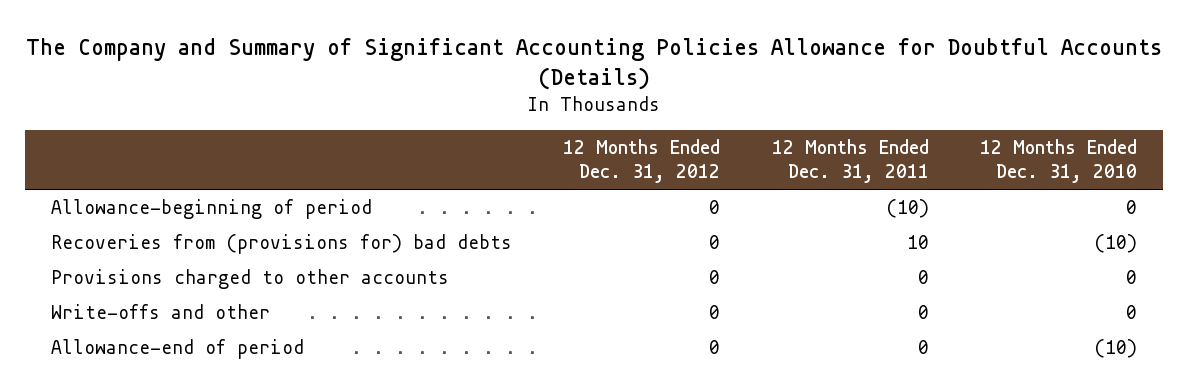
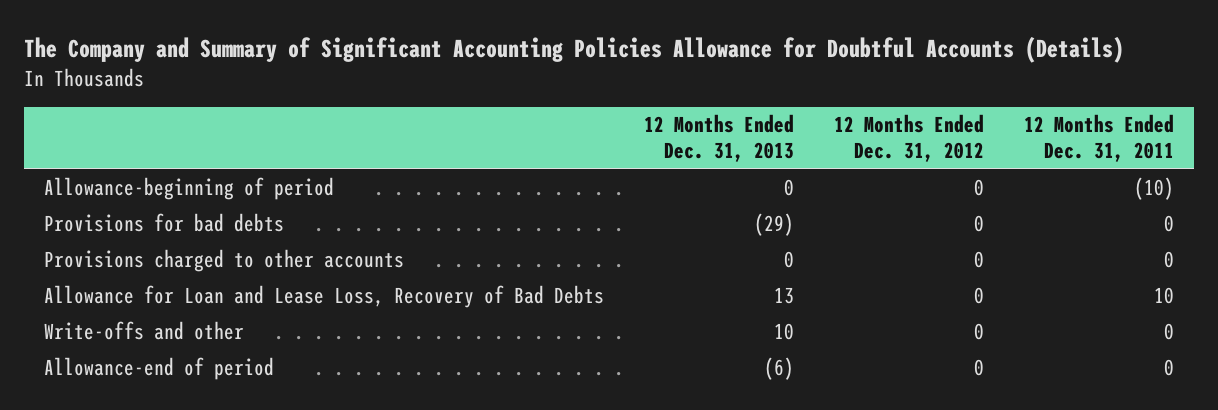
- | 12 Months Ended Dec. 31, 2012 | 12 Months Ended Dec. 31, 2011 | 12 Months Ended Dec. 31, 2010
+ | 12 Months Ended Dec. 31, 2013 | 12 Months Ended Dec. 31, 2012 | 12 Months Ended Dec. 31, 2011
- Recoveries from (provisions for) bad debts | 0 | 10 | (10)
+ Provisions for bad debts | (29) | 0 | 0
+ Allowance for Loan and Lease Loss, Recovery of Bad Debts | 13 | 0 | 10

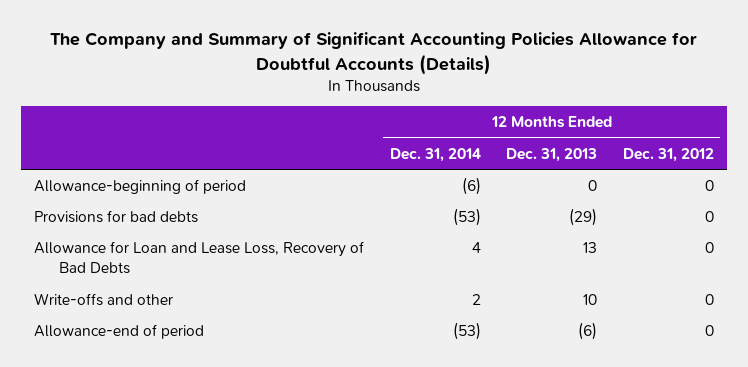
- | 12 Months Ended Dec. 31, 2013 | 12 Months Ended Dec. 31, 2012 | 12 Months Ended Dec. 31, 2011
+ | 12 Months Ended Dec. 31, 2014 | 12 Months Ended Dec. 31, 2013 | 12 Months Ended Dec. 31, 2012
- Provisions charged to other accounts | 0 | 0 | 0

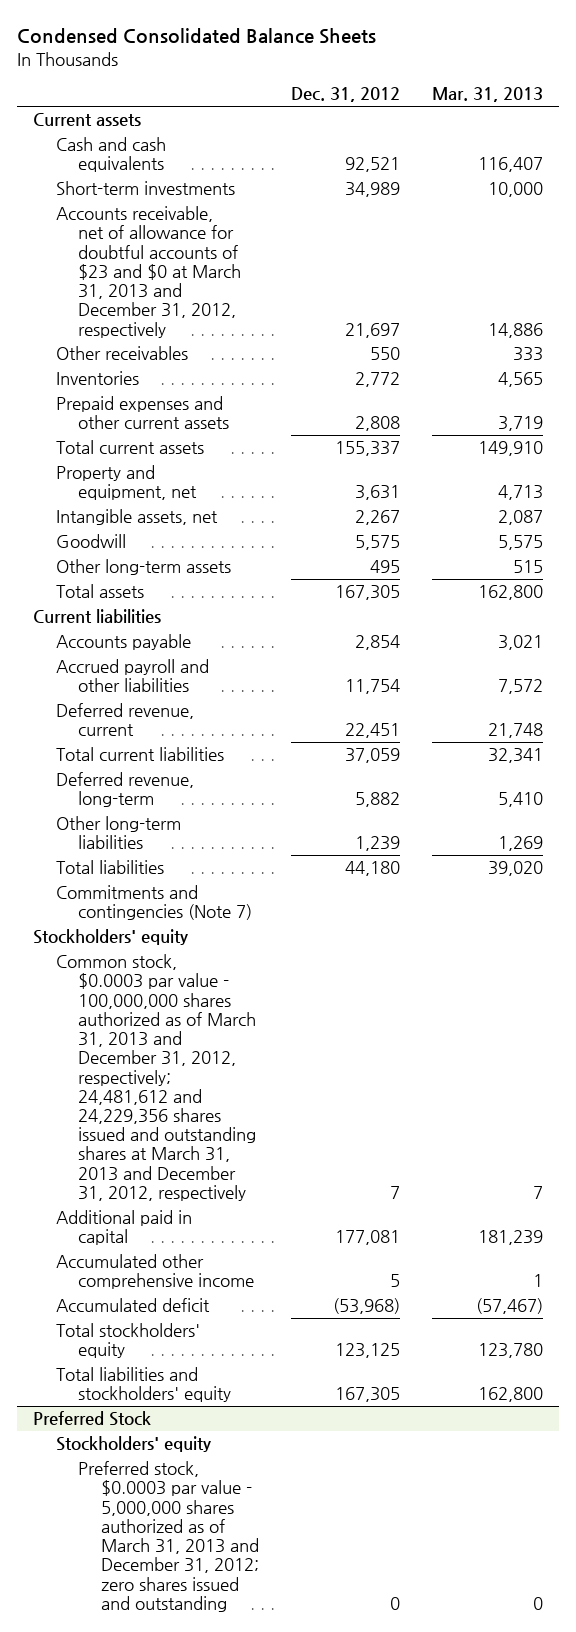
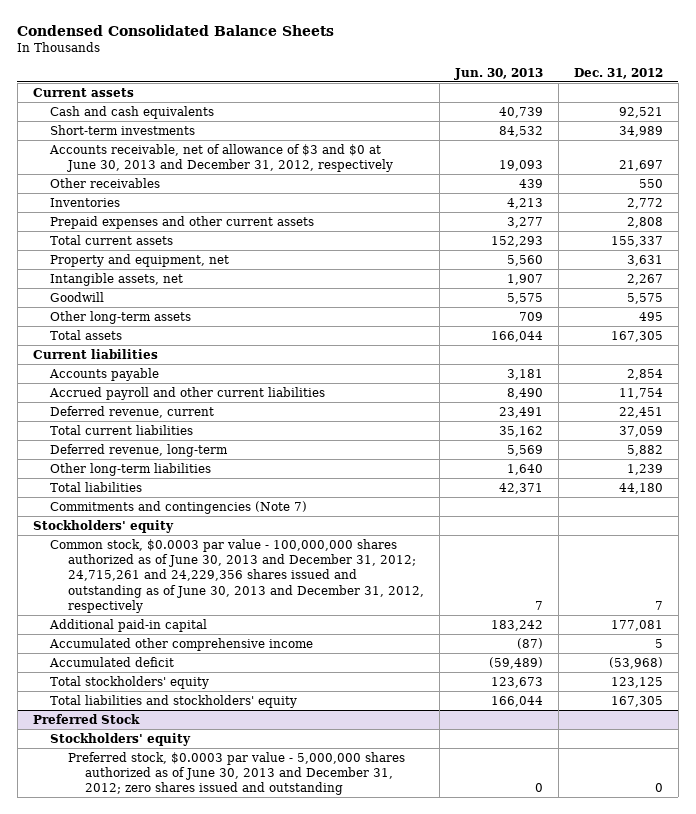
- | Dec. 31, 2012 | Mar. 31, 2013
+ | Jun. 30, 2013 | Dec. 31, 2012
- Accounts receivable, net of allowance for doubtful accounts of $23 and $0 at March 31, 2013 and December 31, 2012, respectively | 21,697 | 14,886
+ Accounts receivable, net of allowance of $3 and $0 at June 30, 2013 and December 31, 2012, respectively | 19,093 | 21,697
- Accrued payroll and other liabilities | 11,754 | 7,572
+ Accrued payroll and other current liabilities | 8,490 | 11,754
- Common stock, $0.0003 par value - 100,000,000 shares authorized as of March 31, 2013 and December 31, 2012, respectively; 24,481,612 and 24,229,356 shares issued and outstanding shares at March 31, 2013 and December 31, 2012, respectively | 7 | 7
- Additional paid in capital | 177,081 | 181,239
+ Common stock, $0.0003 par value - 100,000,000 shares authorized as of June 30, 2013 and December 31, 2012; 24,715,261 and 24,229,356 shares issued and outstanding as of June 30, 2013 and December 31, 2012, respectively | 7 | 7
+ Additional paid-in capital | 183,242 | 177,081
@ Preferred Stock
- Preferred stock, $0.0003 par value - 5,000,000 shares authorized as of March 31, 2013 and December 31, 2012; zero shares issued and outstanding | 0 | 0
+ Preferred stock, $0.0003 par value - 5,000,000 shares authorized as of June 30, 2013 and December 31, 2012; zero shares issued and outstanding | 0 | 0

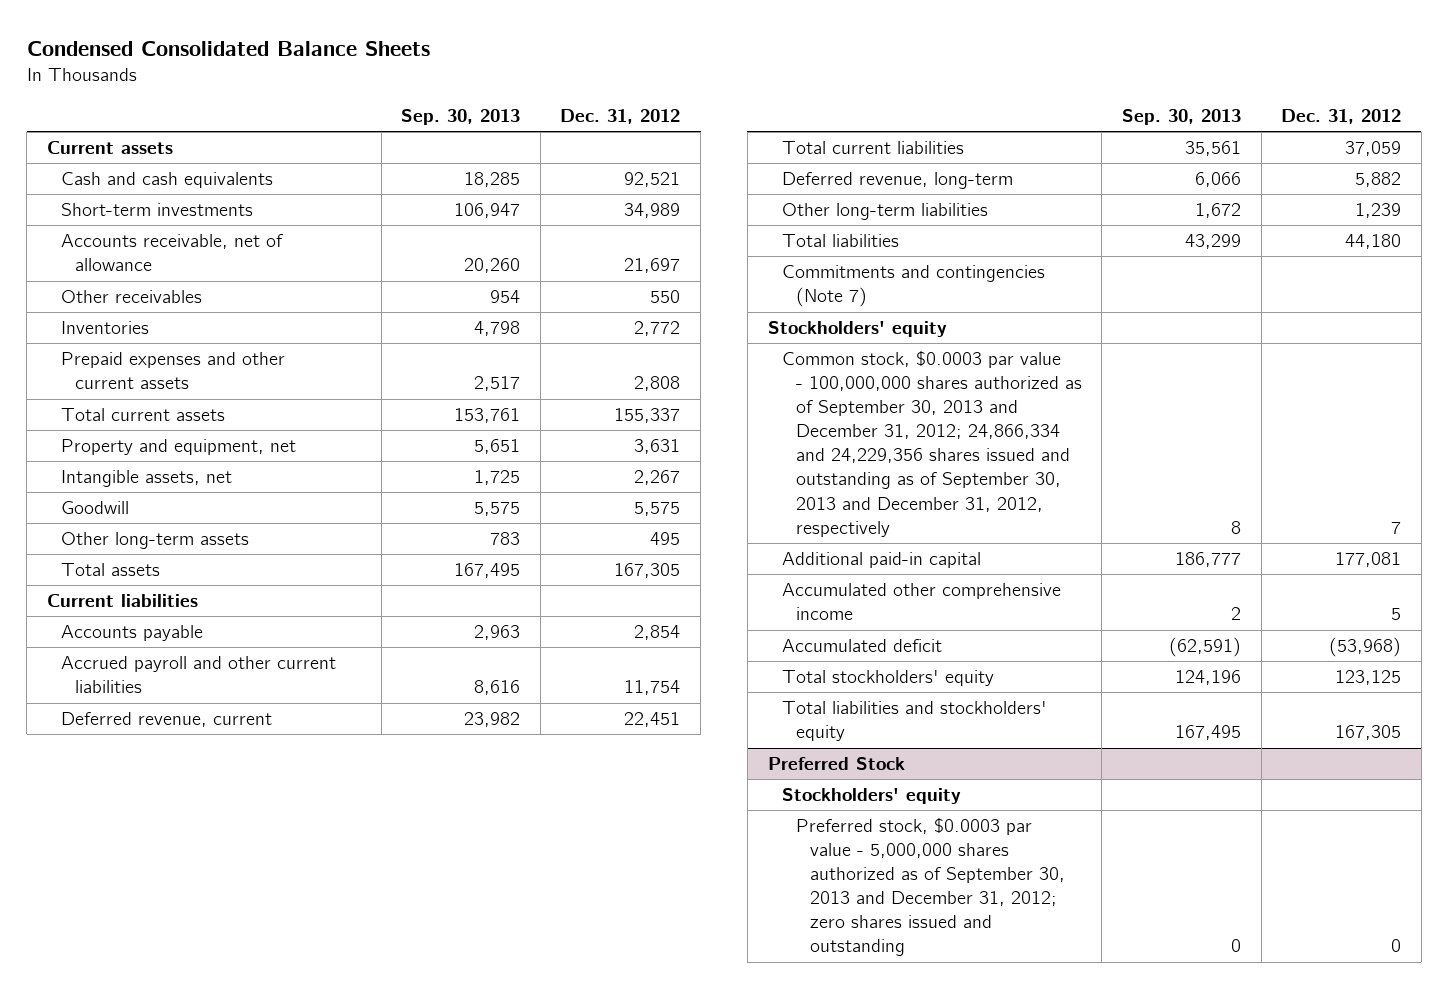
- | Jun. 30, 2013 | Dec. 31, 2012
+ | Sep. 30, 2013 | Dec. 31, 2012
- Accounts receivable, net of allowance of $3 and $0 at June 30, 2013 and December 31, 2012, respectively | 19,093 | 21,697
+ Accounts receivable, net of allowance | 20,260 | 21,697
- Common stock, $0.0003 par value - 100,000,000 shares authorized as of June 30, 2013 and December 31, 2012; 24,715,261 and 24,229,356 shares issued and outstanding as of June 30, 2013 and December 31, 2012, respectively | 7 | 7
+ Common stock, $0.0003 par value - 100,000,000 shares authorized as of September 30, 2013 and December 31, 2012; 24,866,334 and 24,229,356 shares issued and outstanding as of September 30, 2013 and December 31, 2012, respectively | 8 | 7
@ Preferred Stock
- Preferred stock, $0.0003 par value - 5,000,000 shares authorized as of June 30, 2013 and December 31, 2012; zero shares issued and outstanding | 0 | 0
+ Preferred stock, $0.0003 par value - 5,000,000 shares authorized as of September 30, 2013 and December 31, 2012; zero shares issued and outstanding | 0 | 0

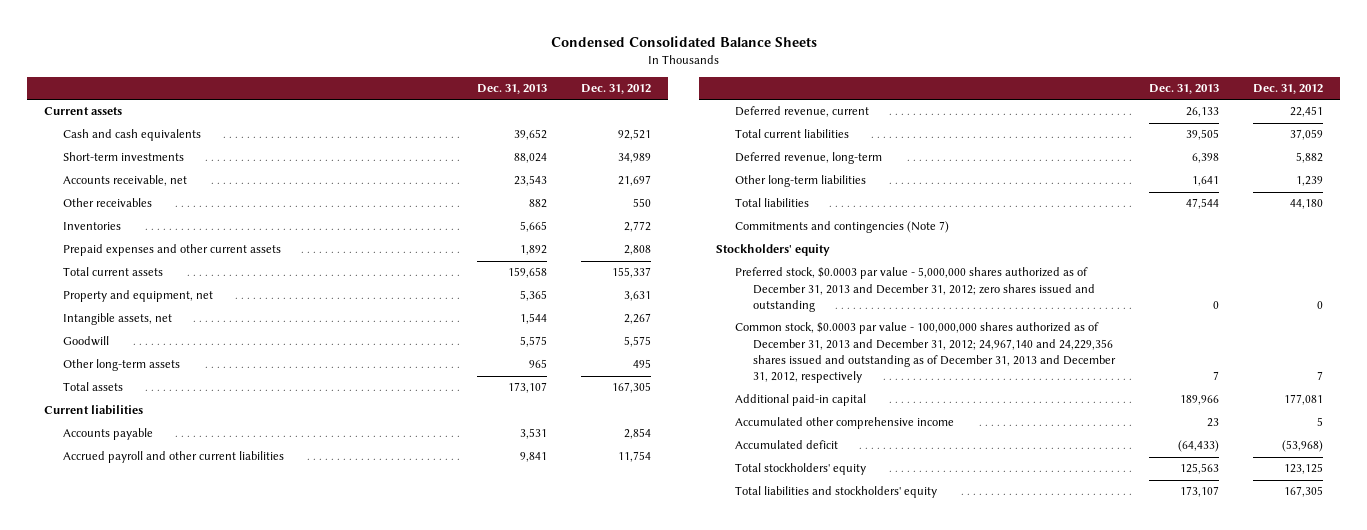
- | Sep. 30, 2013 | Dec. 31, 2012
+ | Dec. 31, 2013 | Dec. 31, 2012
- Accounts receivable, net of allowance | 20,260 | 21,697
+ Accounts receivable, net | 23,543 | 21,697
- Common stock, $0.0003 par value - 100,000,000 shares authorized as of September 30, 2013 and December 31, 2012; 24,866,334 and 24,229,356 shares issued and outstanding as of September 30, 2013 and December 31, 2012, respectively | 8 | 7
+ Preferred stock, $0.0003 par value - 5,000,000 shares authorized as of December 31, 2013 and December 31, 2012; zero shares issued and outstanding | 0 | 0
+ Common stock, $0.0003 par value - 100,000,000 shares authorized as of December 31, 2013 and December 31, 2012; 24,967,140 and 24,229,356 shares issued and outstanding as of December 31, 2013 and December 31, 2012, respectively | 7 | 7
- Preferred Stock
- Stockholders' equity
- Preferred stock, $0.0003 par value - 5,000,000 shares authorized as of September 30, 2013 and December 31, 2012; zero shares issued and outstanding | 0 | 0

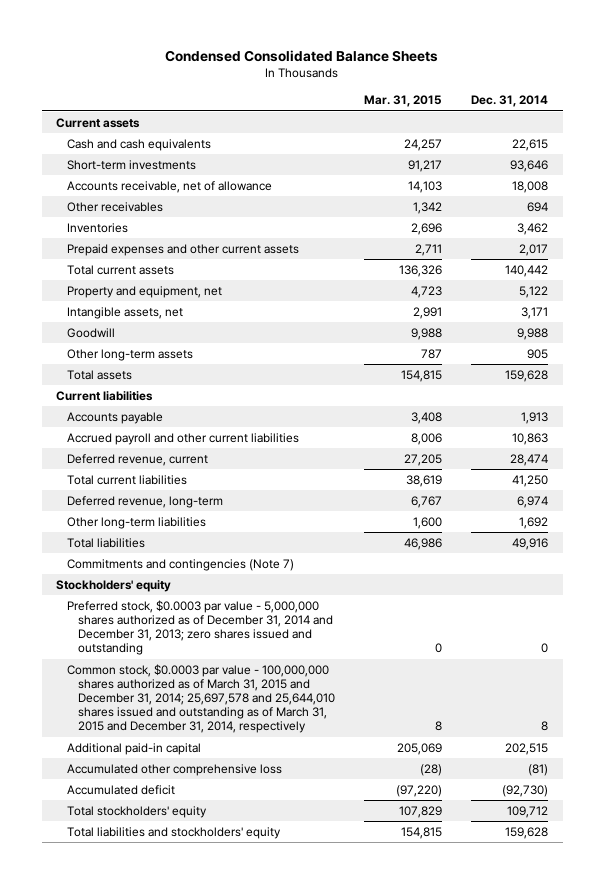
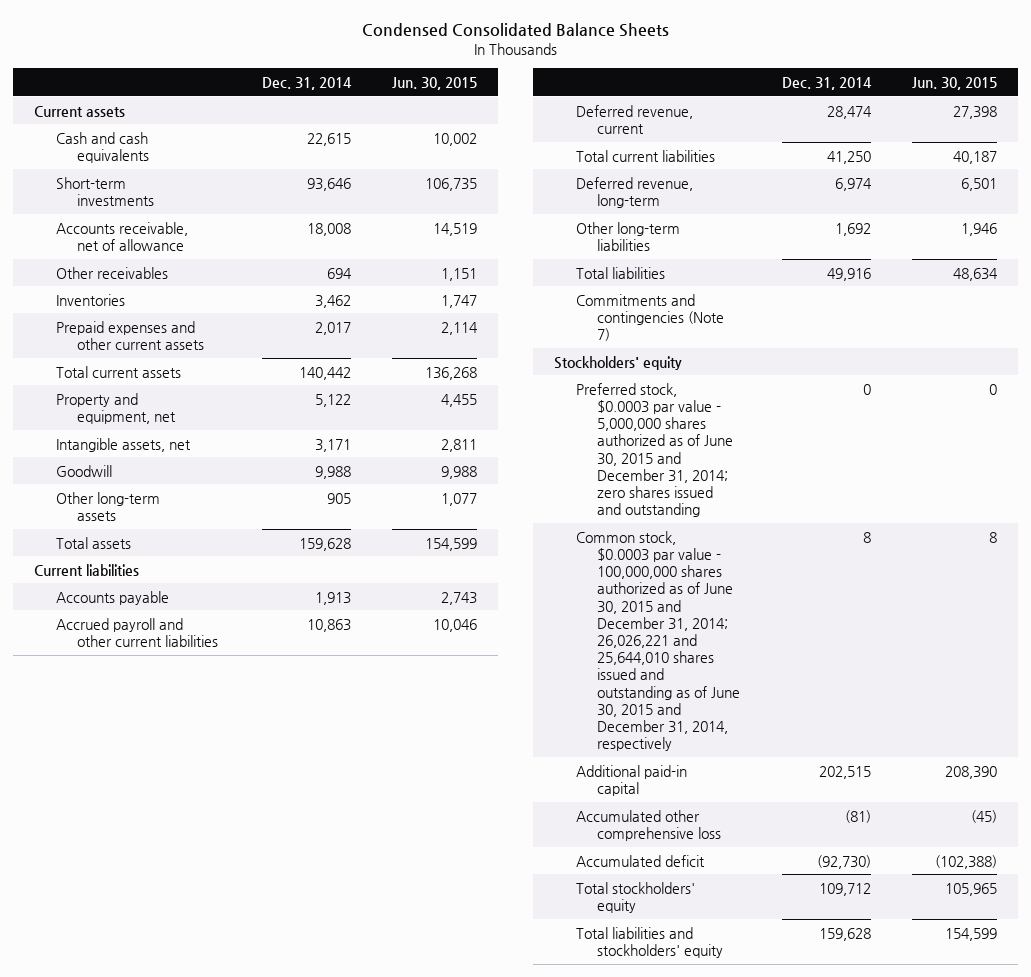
- | Mar. 31, 2015 | Dec. 31, 2014
+ | Dec. 31, 2014 | Jun. 30, 2015
- Preferred stock, $0.0003 par value - 5,000,000 shares authorized as of December 31, 2014 and December 31, 2013; zero shares issued and outstanding | 0 | 0
- Common stock, $0.0003 par value - 100,000,000 shares authorized as of March 31, 2015 and December 31, 2014; 25,697,578 and 25,644,010 shares issued and outstanding as of March 31, 2015 and December 31, 2014, respectively | 8 | 8
+ Preferred stock, $0.0003 par value - 5,000,000 shares authorized as of June 30, 2015 and December 31, 2014; zero shares issued and outstanding | 0 | 0
+ Common stock, $0.0003 par value - 100,000,000 shares authorized as of June 30, 2015 and December 31, 2014; 26,026,221 and 25,644,010 shares issued and outstanding as of June 30, 2015 and December 31, 2014, respectively | 8 | 8

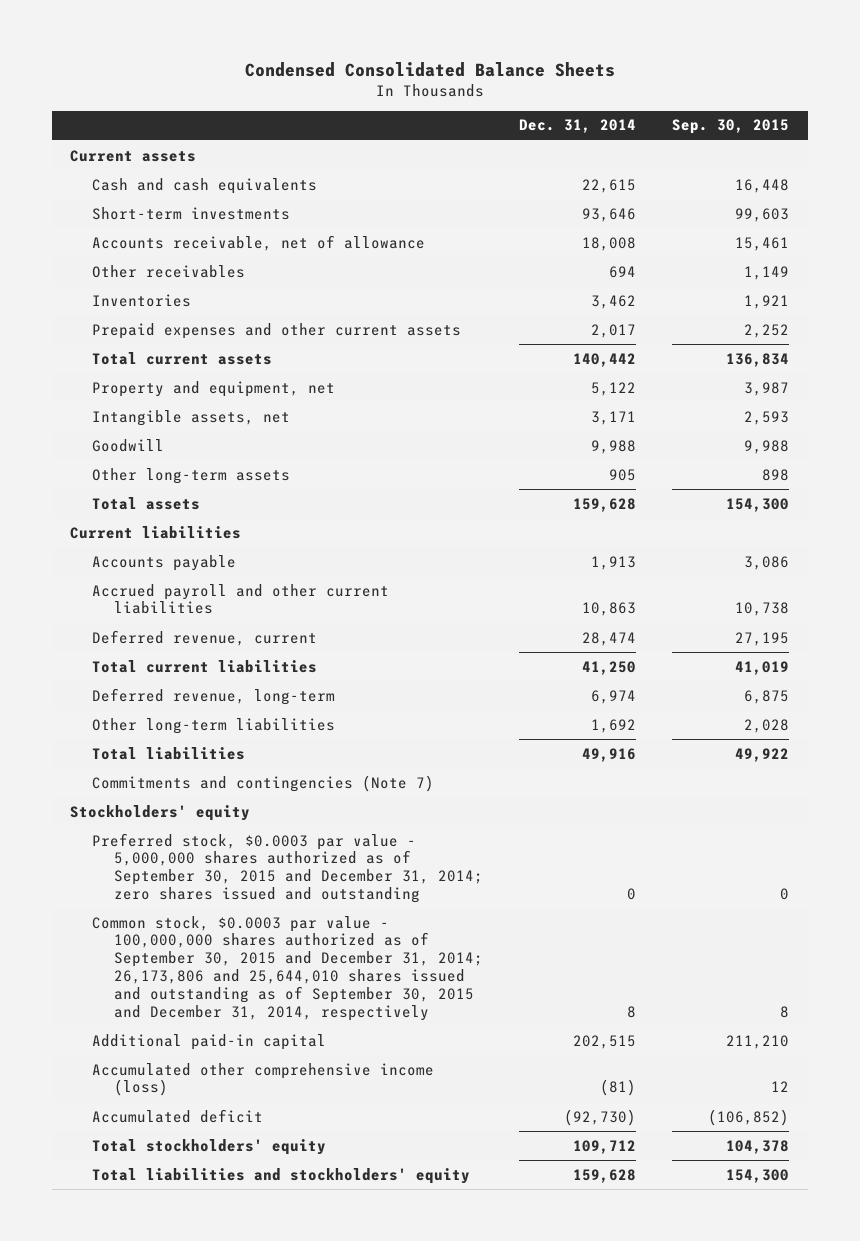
- | Dec. 31, 2014 | Jun. 30, 2015
+ | Dec. 31, 2014 | Sep. 30, 2015
- Preferred stock, $0.0003 par value - 5,000,000 shares authorized as of June 30, 2015 and December 31, 2014; zero shares issued and outstanding | 0 | 0
- Common stock, $0.0003 par value - 100,000,000 shares authorized as of June 30, 2015 and December 31, 2014; 26,026,221 and 25,644,010 shares issued and outstanding as of June 30, 2015 and December 31, 2014, respectively | 8 | 8
+ Preferred stock, $0.0003 par value - 5,000,000 shares authorized as of September 30, 2015 and December 31, 2014; zero shares issued and outstanding | 0 | 0
+ Common stock, $0.0003 par value - 100,000,000 shares authorized as of September 30, 2015 and December 31, 2014; 26,173,806 and 25,644,010 shares issued and outstanding as of September 30, 2015 and December 31, 2014, respectively | 8 | 8
- Accumulated other comprehensive loss | (81) | (45)
+ Accumulated other comprehensive income (loss) | (81) | 12

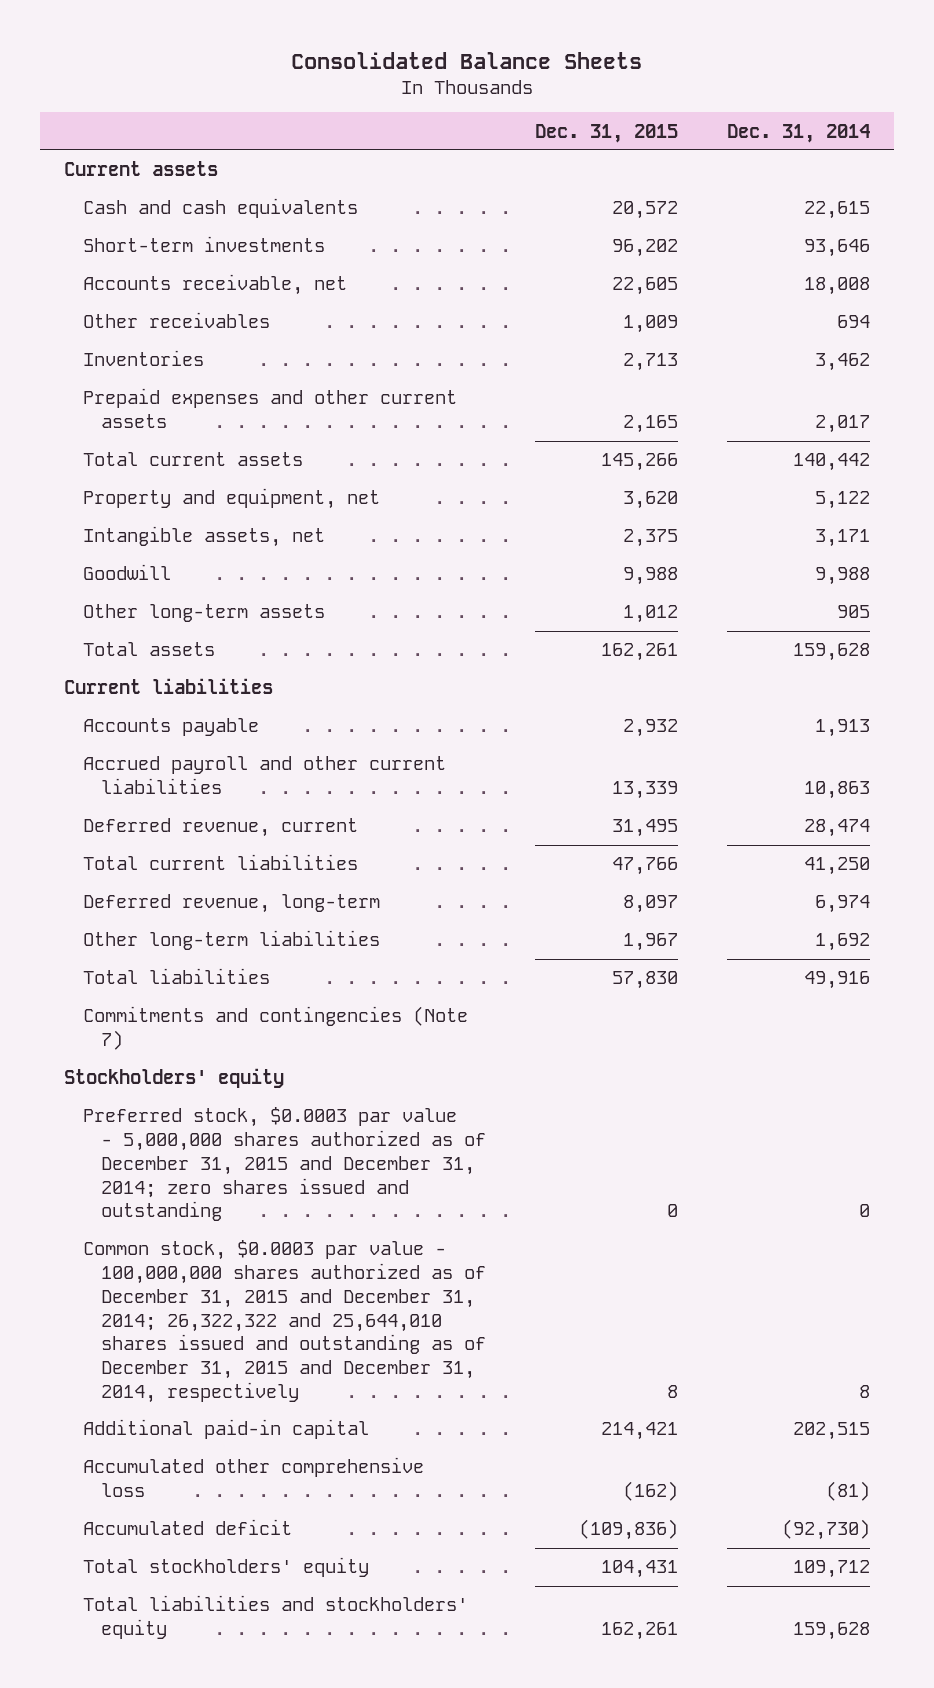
- Condensed Consolidated Balance Sheets
+ Consolidated Balance Sheets
- | Dec. 31, 2014 | Sep. 30, 2015
+ | Dec. 31, 2015 | Dec. 31, 2014
- Accounts receivable, net of allowance | 18,008 | 15,461
+ Accounts receivable, net | 22,605 | 18,008
- Preferred stock, $0.0003 par value - 5,000,000 shares authorized as of September 30, 2015 and December 31, 2014; zero shares issued and outstanding | 0 | 0
- Common stock, $0.0003 par value - 100,000,000 shares authorized as of September 30, 2015 and December 31, 2014; 26,173,806 and 25,644,010 shares issued and outstanding as of September 30, 2015 and December 31, 2014, respectively | 8 | 8
+ Preferred stock, $0.0003 par value - 5,000,000 shares authorized as of December 31, 2015 and December 31, 2014; zero shares issued and outstanding | 0 | 0
+ Common stock, $0.0003 par value - 100,000,000 shares authorized as of December 31, 2015 and December 31, 2014; 26,322,322 and 25,644,010 shares issued and outstanding as of December 31, 2015 and December 31, 2014, respectively | 8 | 8
- Accumulated other comprehensive income (loss) | (81) | 12
+ Accumulated other comprehensive loss | (162) | (81)

